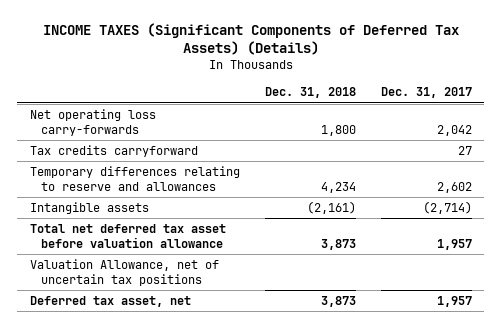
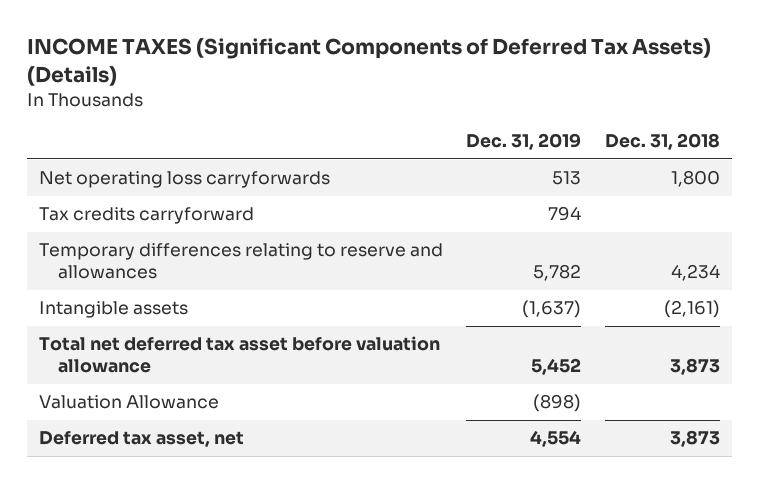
- | Dec. 31, 2018 | Dec. 31, 2017
+ | Dec. 31, 2019 | Dec. 31, 2018
- Net operating loss carry-forwards | 1,800 | 2,042
+ Net operating loss carryforwards | 513 | 1,800
- Valuation Allowance, net of uncertain tax positions
+ Valuation Allowance | (898) |

